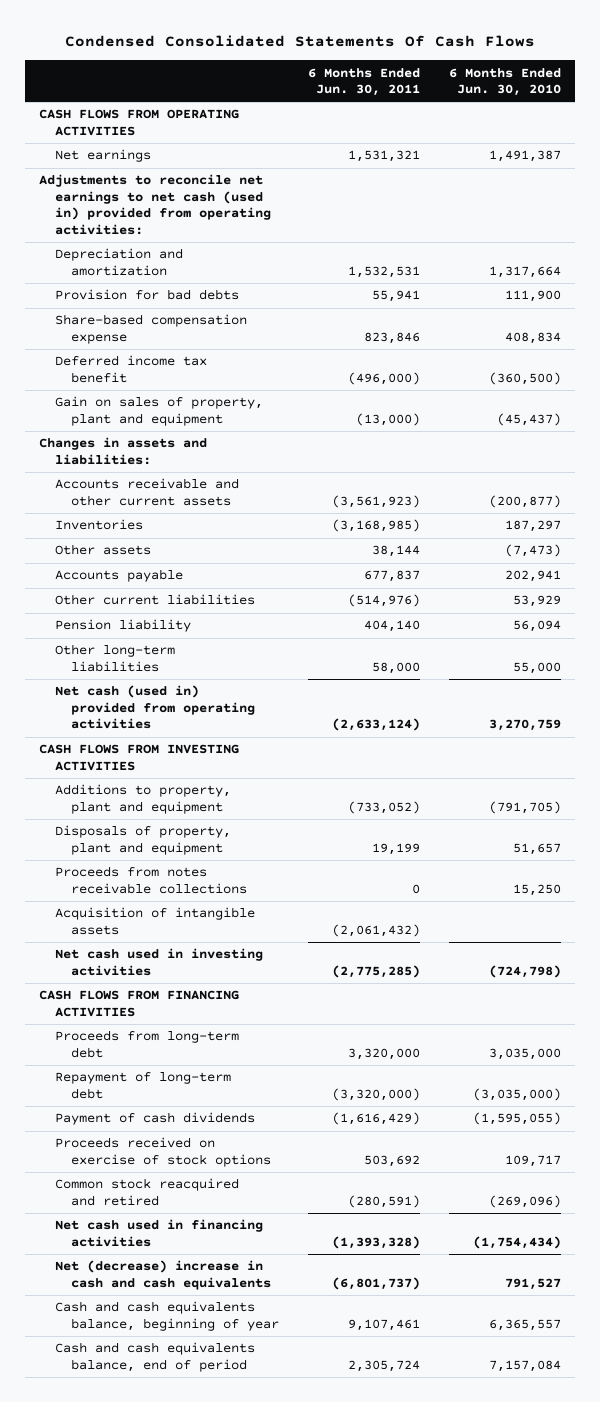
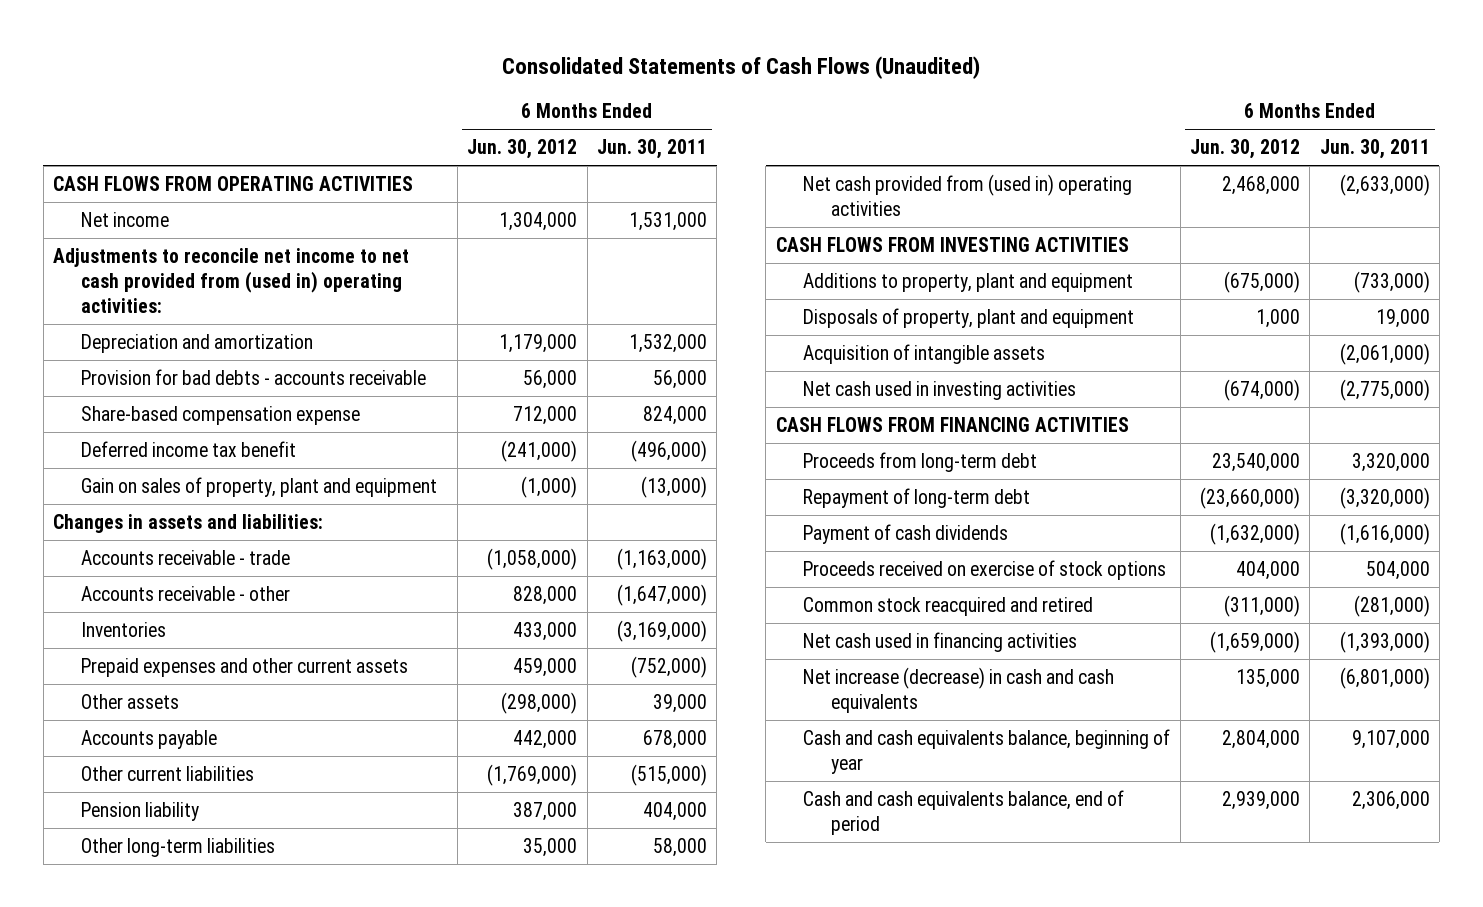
- Condensed Consolidated Statements Of Cash Flows
+ Consolidated Statements of Cash Flows (Unaudited)
- | 6 Months Ended Jun. 30, 2011 | 6 Months Ended Jun. 30, 2010
+ | 6 Months Ended Jun. 30, 2012 | 6 Months Ended Jun. 30, 2011
- Net earnings | 1,531,321 | 1,491,387
- Adjustments to reconcile net earnings to net cash (used in) provided from operating activities:
- Depreciation and amortization | 1,532,531 | 1,317,664
- Provision for bad debts | 55,941 | 111,900
- Share-based compensation expense | 823,846 | 408,834
+ Net income | 1,304,000 | 1,531,000
+ Adjustments to reconcile net income to net cash provided from (used in) operating activities:
+ Depreciation and amortization | 1,179,000 | 1,532,000
+ Provision for bad debts - accounts receivable | 56,000 | 56,000
+ Share-based compensation expense | 712,000 | 824,000
- Accounts receivable and other current assets | (3,561,923) | (200,877)
- Inventories | (3,168,985) | 187,297
- Other assets | 38,144 | (7,473)
- Accounts payable | 677,837 | 202,941
- Other current liabilities | (514,976) | 53,929
- Pension liability | 404,140 | 56,094
+ Accounts receivable - trade | (1,058,000) | (1,163,000)
+ Accounts receivable - other | 828,000 | (1,647,000)
+ Inventories | 433,000 | (3,169,000)
+ Prepaid expenses and other current assets | 459,000 | (752,000)
+ Other assets | (298,000) | 39,000
+ Accounts payable | 442,000 | 678,000
+ Other current liabilities | (1,769,000) | (515,000)
+ Pension liability | 387,000 | 404,000
- Net cash (used in) provided from operating activities | (2,633,124) | 3,270,759
+ Net cash provided from (used in) operating activities | 2,468,000 | (2,633,000)
- Additions to property, plant and equipment | (733,052) | (791,705)
- Disposals of property, plant and equipment | 19,199 | 51,657
- Proceeds from notes receivable collections | 0 | 15,250
- Acquisition of intangible assets | (2,061,432) |
- Net cash used in investing activities | (2,775,285) | (724,798)
+ Additions to property, plant and equipment | (675,000) | (733,000)
+ Disposals of property, plant and equipment | 1,000 | 19,000
+ Acquisition of intangible assets | | (2,061,000)
+ Net cash used in investing activities | (674,000) | (2,775,000)
- Payment of cash dividends | (1,616,429) | (1,595,055)
- Proceeds received on exercise of stock options | 503,692 | 109,717
- Common stock reacquired and retired | (280,591) | (269,096)
- Net cash used in financing activities | (1,393,328) | (1,754,434)
- Net (decrease) increase in cash and cash equivalents | (6,801,737) | 791,527
- Cash and cash equivalents balance, beginning of year | 9,107,461 | 6,365,557
- Cash and cash equivalents balance, end of period | 2,305,724 | 7,157,084
+ Payment of cash dividends | (1,632,000) | (1,616,000)
+ Proceeds received on exercise of stock options | 404,000 | 504,000
+ Common stock reacquired and retired | (311,000) | (281,000)
+ Net cash used in financing activities | (1,659,000) | (1,393,000)
+ Net increase (decrease) in cash and cash equivalents | 135,000 | (6,801,000)
+ Cash and cash equivalents balance, beginning of year | 2,804,000 | 9,107,000
+ Cash and cash equivalents balance, end of period | 2,939,000 | 2,306,000

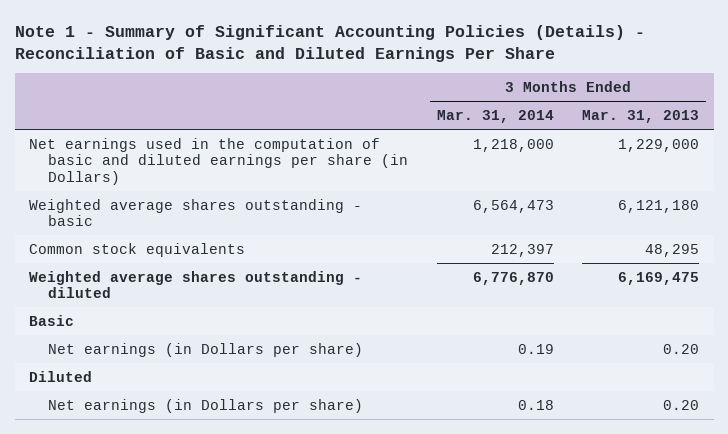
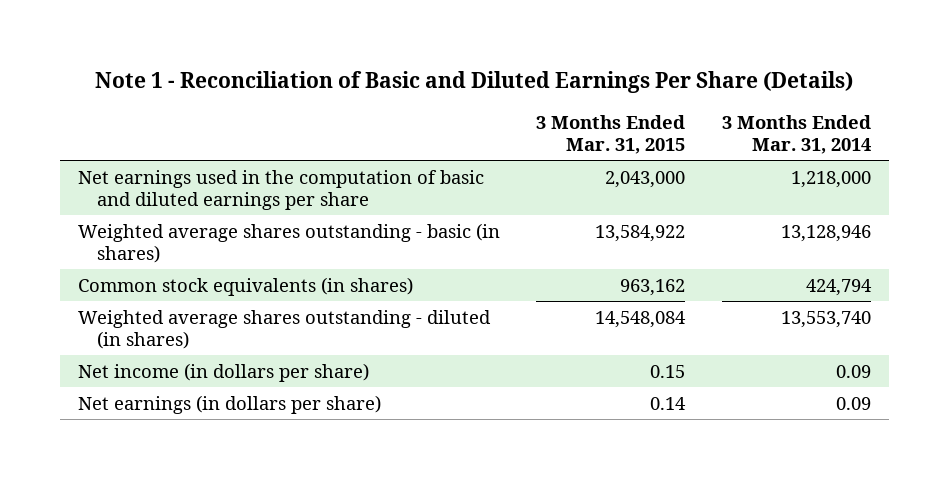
- Note 1 - Summary of Significant Accounting Policies (Details) - Reconciliation of Basic and Diluted Earnings Per Share
+ Note 1 - Reconciliation of Basic and Diluted Earnings Per Share (Details)
- | 3 Months Ended Mar. 31, 2014 | 3 Months Ended Mar. 31, 2013
+ | 3 Months Ended Mar. 31, 2015 | 3 Months Ended Mar. 31, 2014
- Net earnings used in the computation of basic and diluted earnings per share (in Dollars) | 1,218,000 | 1,229,000
- Weighted average shares outstanding - basic | 6,564,473 | 6,121,180
- Common stock equivalents | 212,397 | 48,295
- Weighted average shares outstanding - diluted | 6,776,870 | 6,169,475
- Basic
- Net earnings (in Dollars per share) | 0.19 | 0.20
- Diluted
- Net earnings (in Dollars per share) | 0.18 | 0.20
+ Net earnings used in the computation of basic and diluted earnings per share | 2,043,000 | 1,218,000
+ Weighted average shares outstanding - basic (in shares) | 13,584,922 | 13,128,946
+ Common stock equivalents (in shares) | 963,162 | 424,794
+ Weighted average shares outstanding - diluted (in shares) | 14,548,084 | 13,553,740
+ Net income (in dollars per share) | 0.15 | 0.09
+ Net earnings (in dollars per share) | 0.14 | 0.09

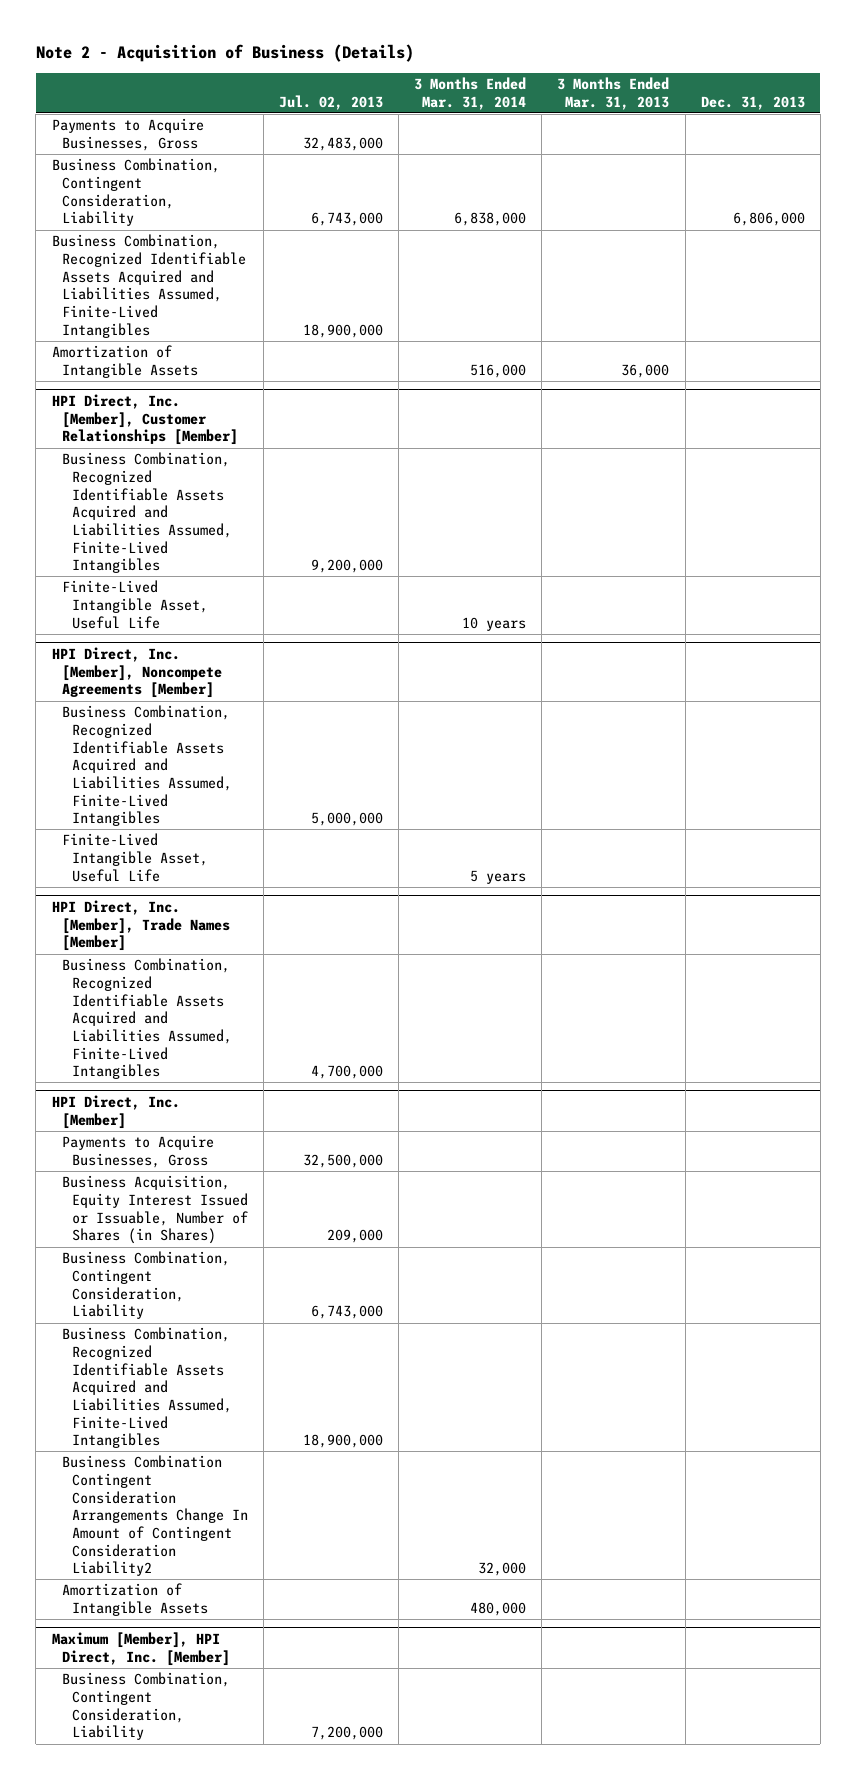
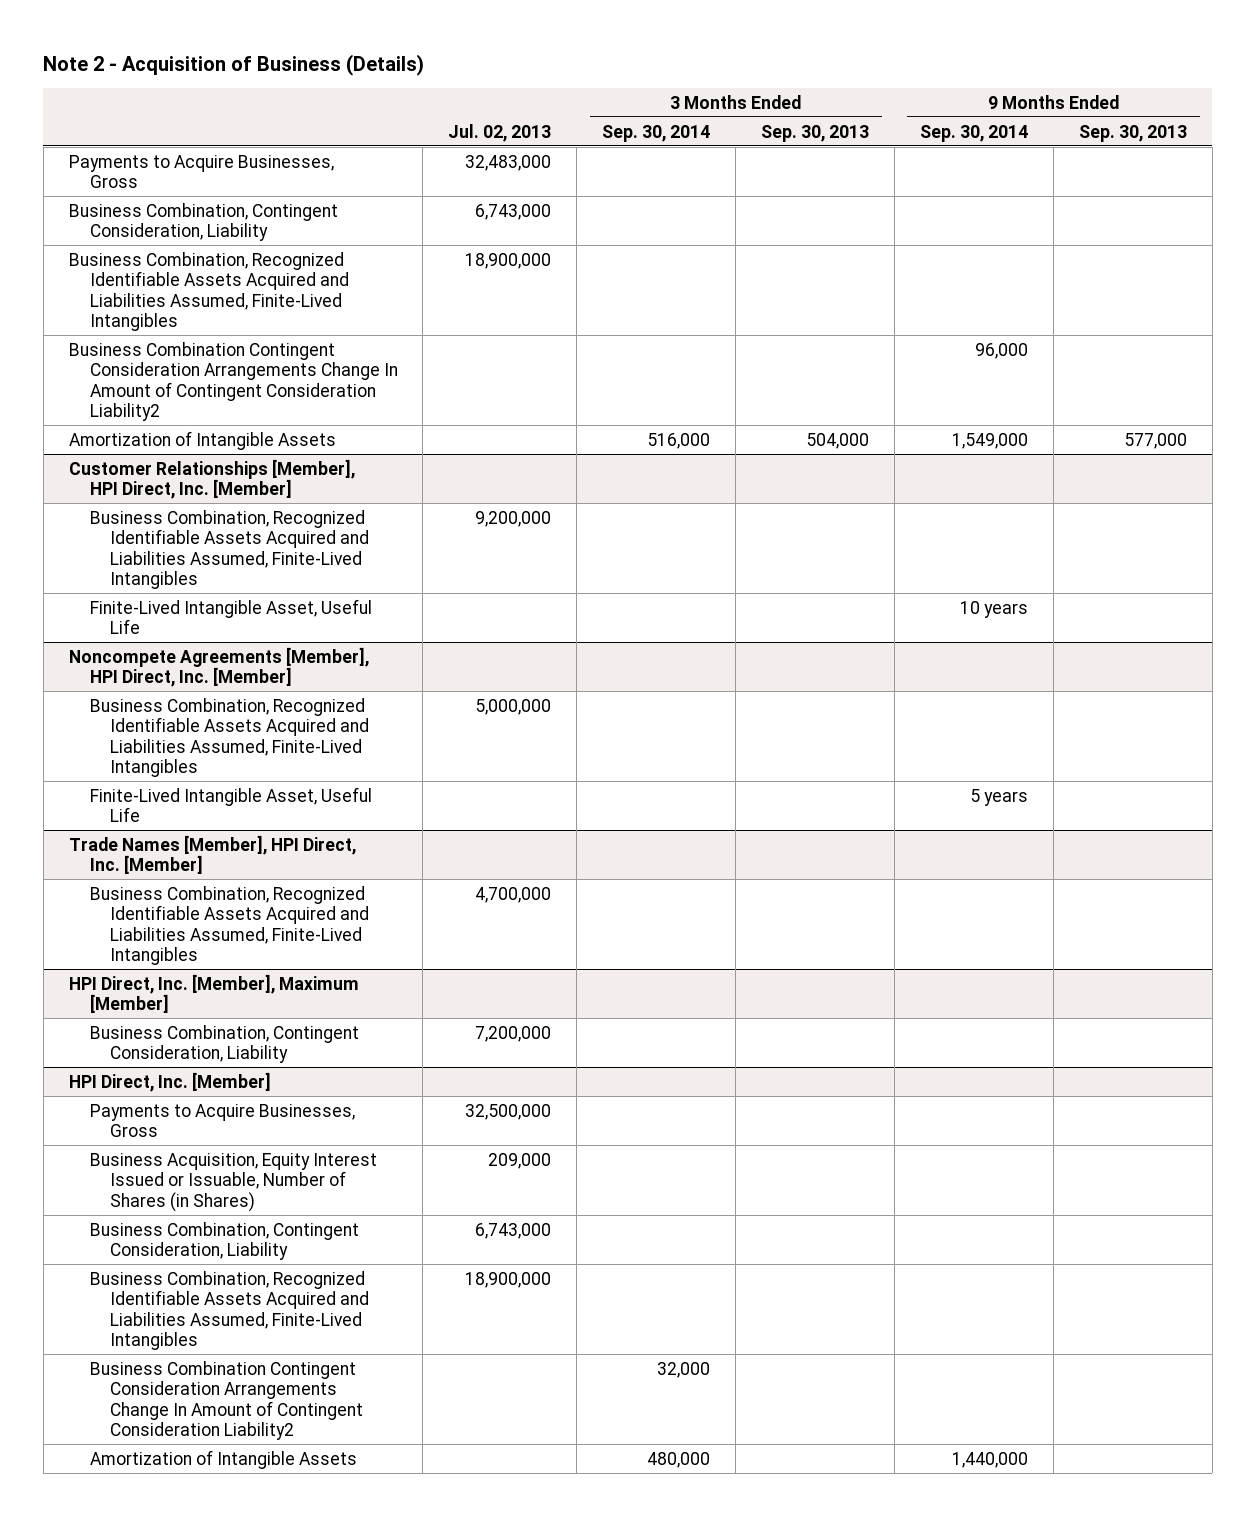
- | Jul. 02, 2013 | 3 Months Ended Mar. 31, 2014 | 3 Months Ended Mar. 31, 2013 | Dec. 31, 2013
+ | Jul. 02, 2013 | 3 Months Ended Sep. 30, 2014 | 3 Months Ended Sep. 30, 2013 | 9 Months Ended Sep. 30, 2014 | 9 Months Ended Sep. 30, 2013
+ Business Combination Contingent Consideration Arrangements Change In Amount of Contingent Consideration Liability2 | | | | 96,000 |
- HPI Direct, Inc. [Member], Customer Relationships [Member]
+ Customer Relationships [Member], HPI Direct, Inc. [Member]
- HPI Direct, Inc. [Member], Noncompete Agreements [Member]
+ Noncompete Agreements [Member], HPI Direct, Inc. [Member]
- HPI Direct, Inc. [Member], Trade Names [Member]
+ Trade Names [Member], HPI Direct, Inc. [Member]
+ HPI Direct, Inc. [Member], Maximum [Member]
+ Business Combination, Contingent Consideration, Liability | 7,200,000 | | | |
- Maximum [Member], HPI Direct, Inc. [Member]
- Business Combination, Contingent Consideration, Liability | 7,200,000 | | |

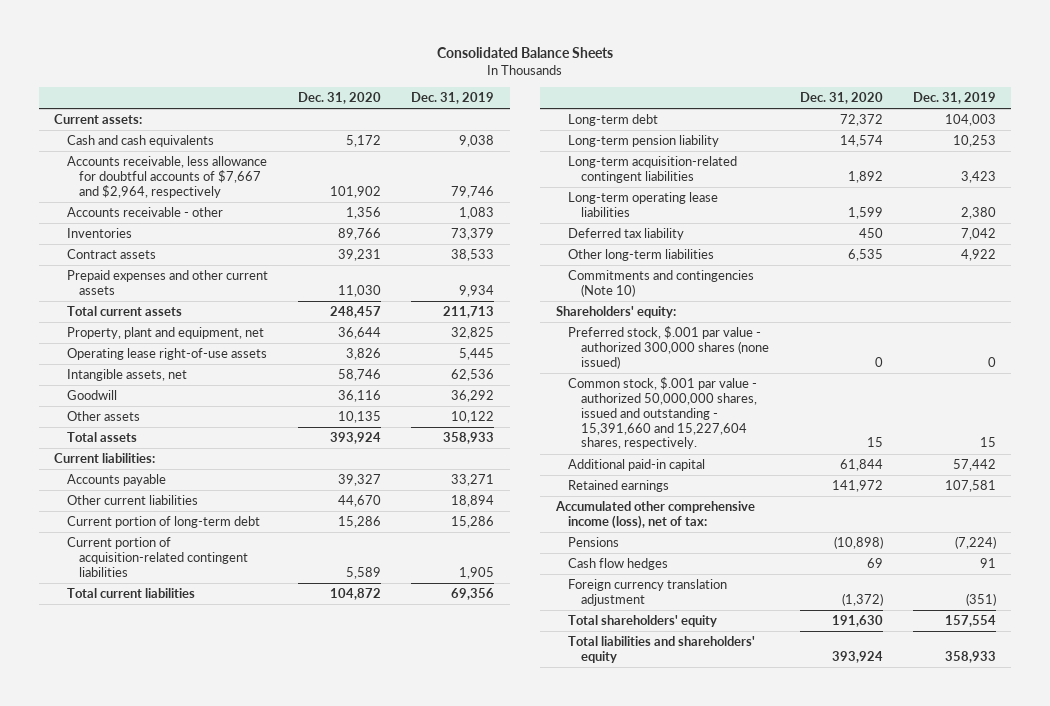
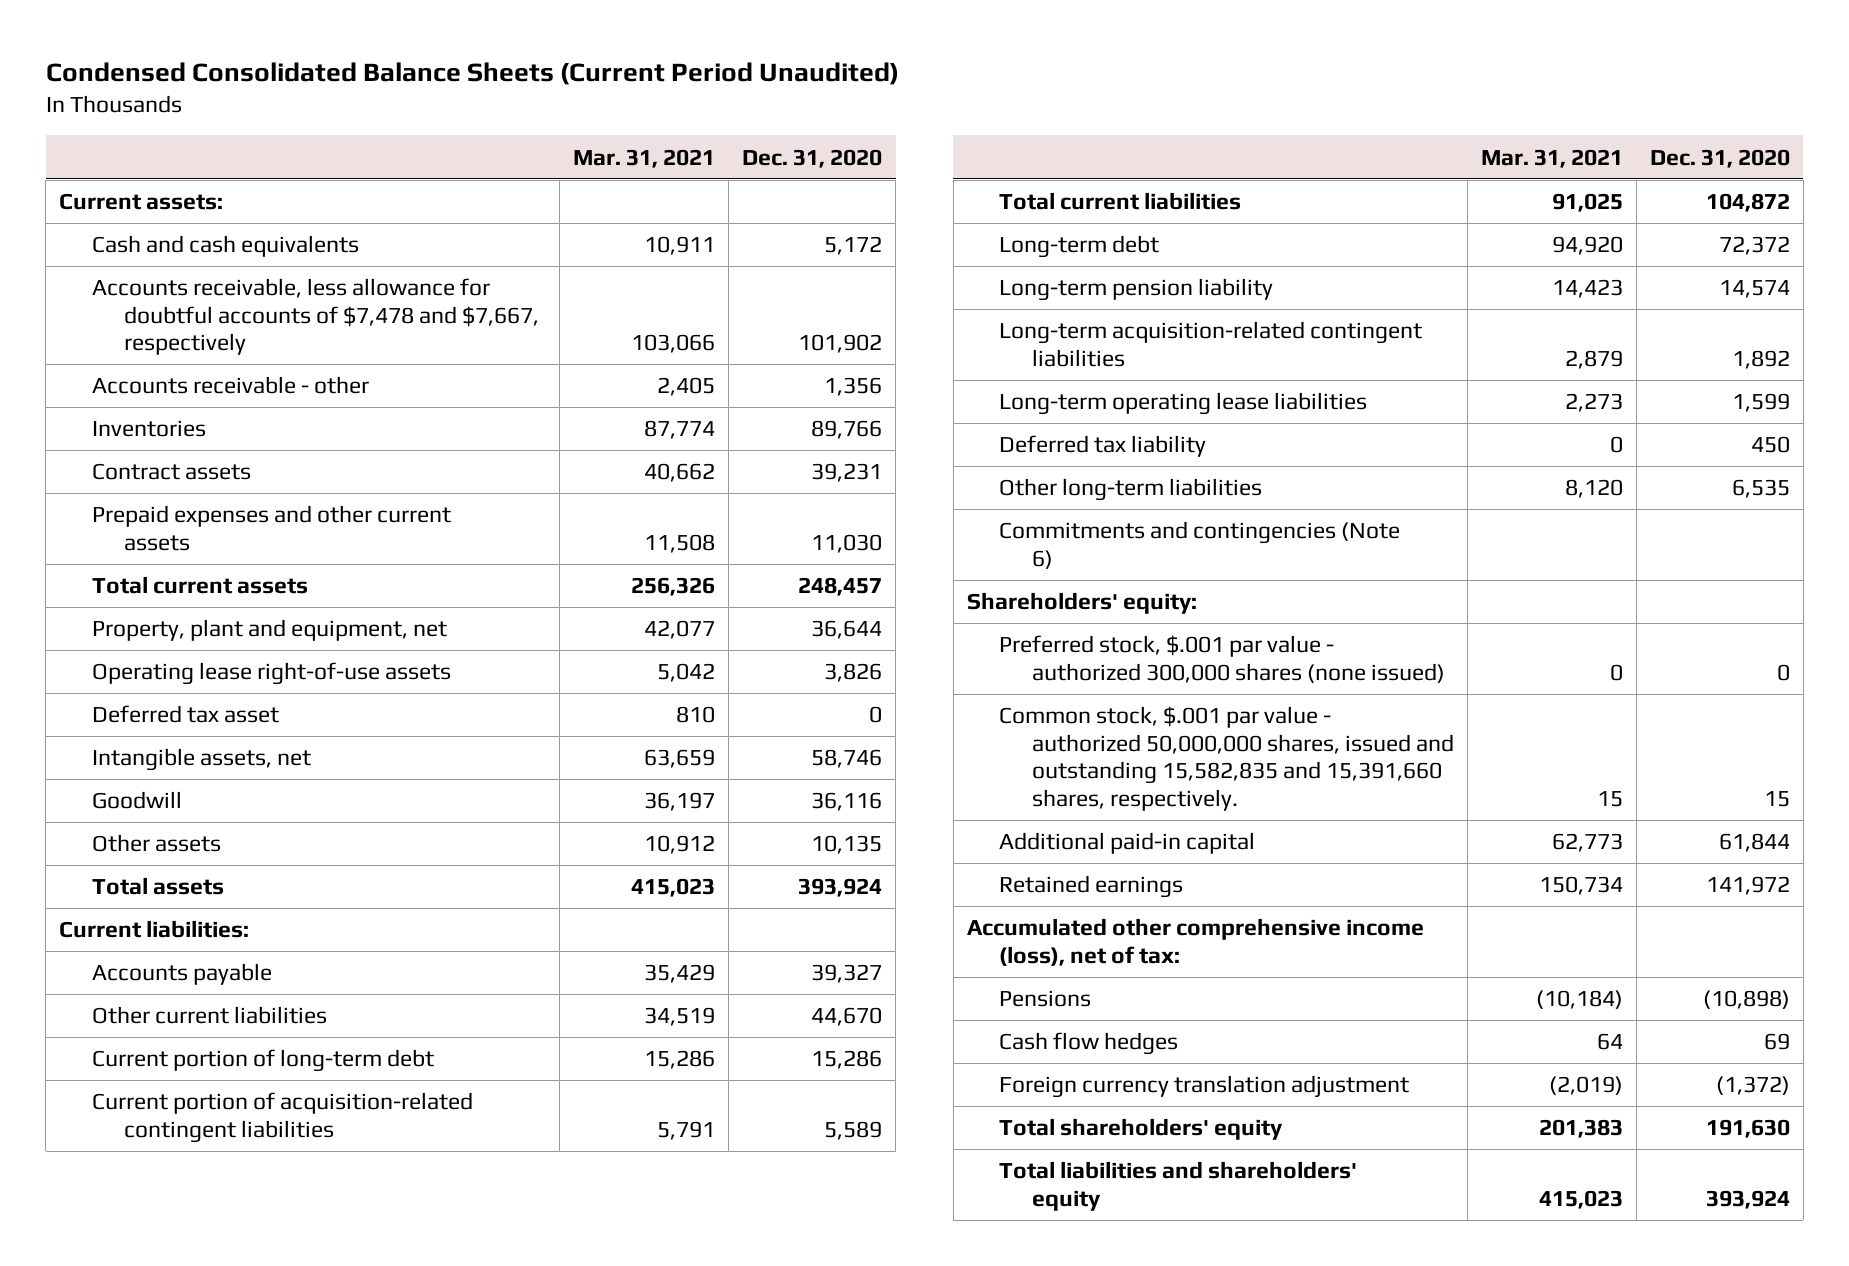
- Consolidated Balance Sheets
+ Condensed Consolidated Balance Sheets (Current Period Unaudited)
- | Dec. 31, 2020 | Dec. 31, 2019
+ | Mar. 31, 2021 | Dec. 31, 2020
- Accounts receivable, less allowance for doubtful accounts of $7,667 and $2,964, respectively | 101,902 | 79,746
+ Accounts receivable, less allowance for doubtful accounts of $7,478 and $7,667, respectively | 103,066 | 101,902
+ Deferred tax asset | 810 | 0
- Commitments and contingencies (Note 10)
+ Commitments and contingencies (Note 6)
- Common stock, $.001 par value - authorized 50,000,000 shares, issued and outstanding - 15,391,660 and 15,227,604 shares, respectively. | 15 | 15
+ Common stock, $.001 par value - authorized 50,000,000 shares, issued and outstanding 15,582,835 and 15,391,660 shares, respectively. | 15 | 15

